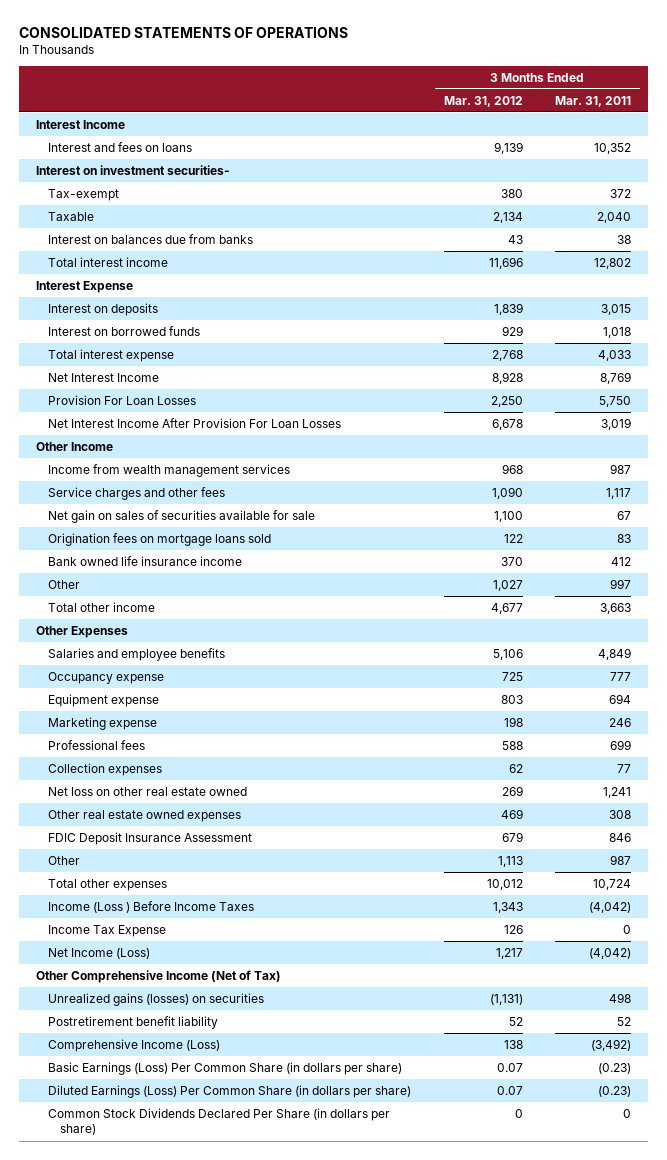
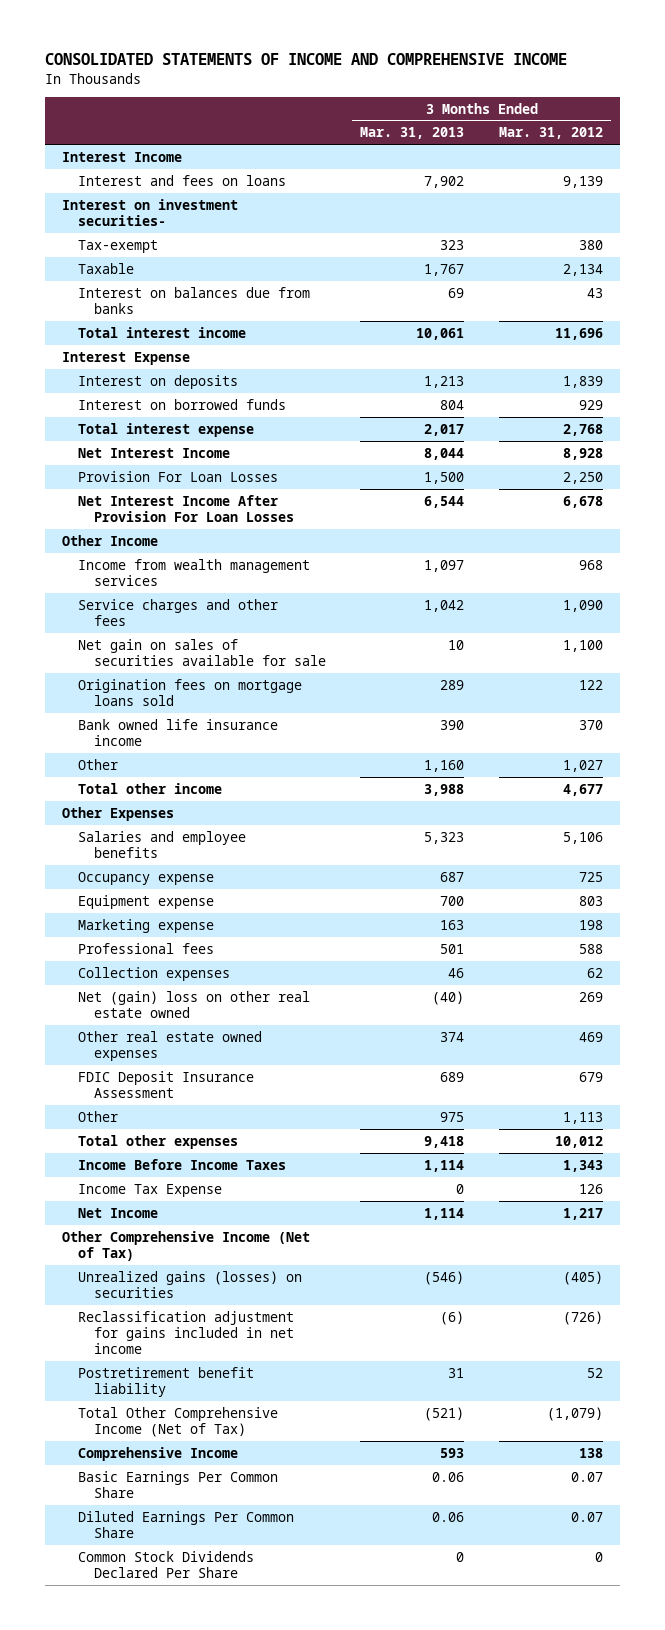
- CONSOLIDATED STATEMENTS OF OPERATIONS
+ CONSOLIDATED STATEMENTS OF INCOME AND COMPREHENSIVE INCOME
- | 3 Months Ended Mar. 31, 2012 | 3 Months Ended Mar. 31, 2011
+ | 3 Months Ended Mar. 31, 2013 | 3 Months Ended Mar. 31, 2012
- Net loss on other real estate owned | 269 | 1,241
+ Net (gain) loss on other real estate owned | (40) | 269
- Income (Loss ) Before Income Taxes | 1,343 | (4,042)
+ Income Before Income Taxes | 1,114 | 1,343
- Net Income (Loss) | 1,217 | (4,042)
+ Net Income | 1,114 | 1,217
- Unrealized gains (losses) on securities | (1,131) | 498
+ Unrealized gains (losses) on securities | (546) | (405)
+ Reclassification adjustment for gains included in net income | (6) | (726)
- Comprehensive Income (Loss) | 138 | (3,492)
- Basic Earnings (Loss) Per Common Share (in dollars per share) | 0.07 | (0.23)
- Diluted Earnings (Loss) Per Common Share (in dollars per share) | 0.07 | (0.23)
- Common Stock Dividends Declared Per Share (in dollars per share) | 0 | 0
+ Total Other Comprehensive Income (Net of Tax) | (521) | (1,079)
+ Comprehensive Income | 593 | 138
+ Basic Earnings Per Common Share | 0.06 | 0.07
+ Diluted Earnings Per Common Share | 0.06 | 0.07
+ Common Stock Dividends Declared Per Share | 0 | 0

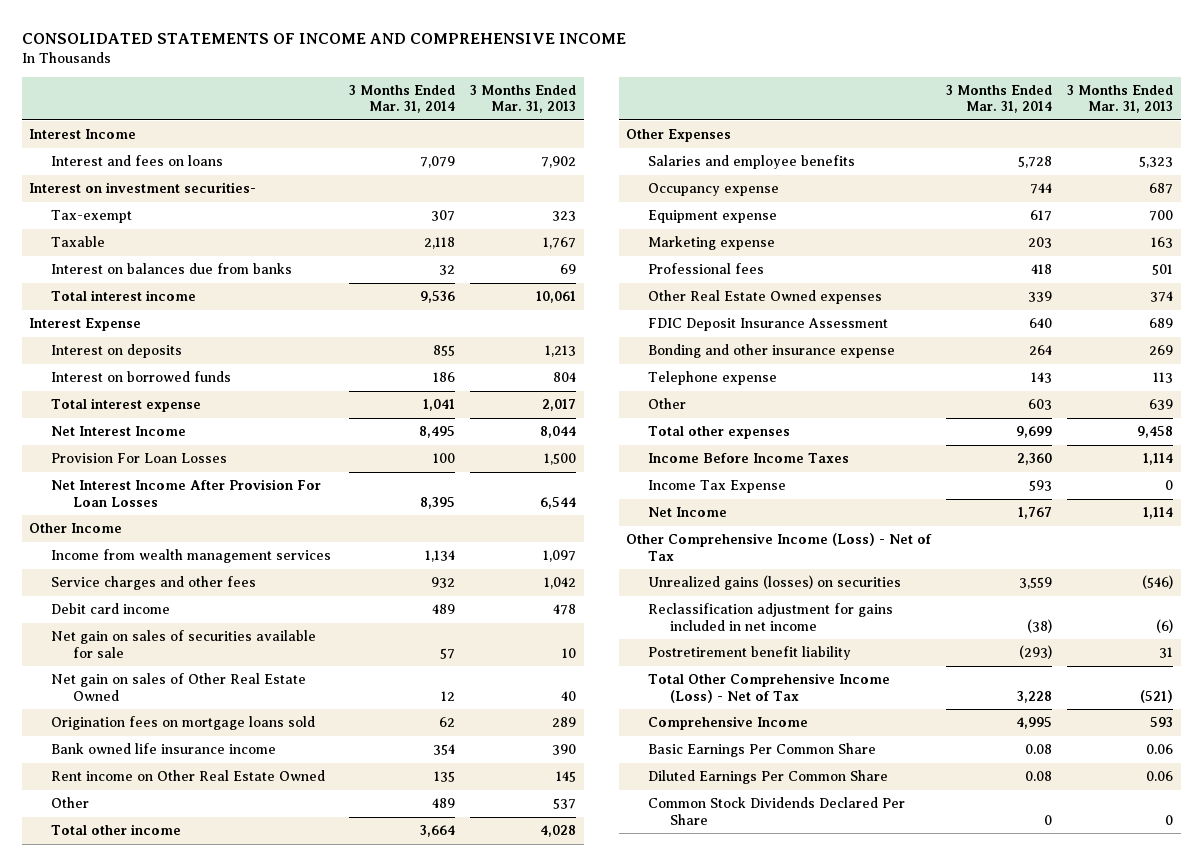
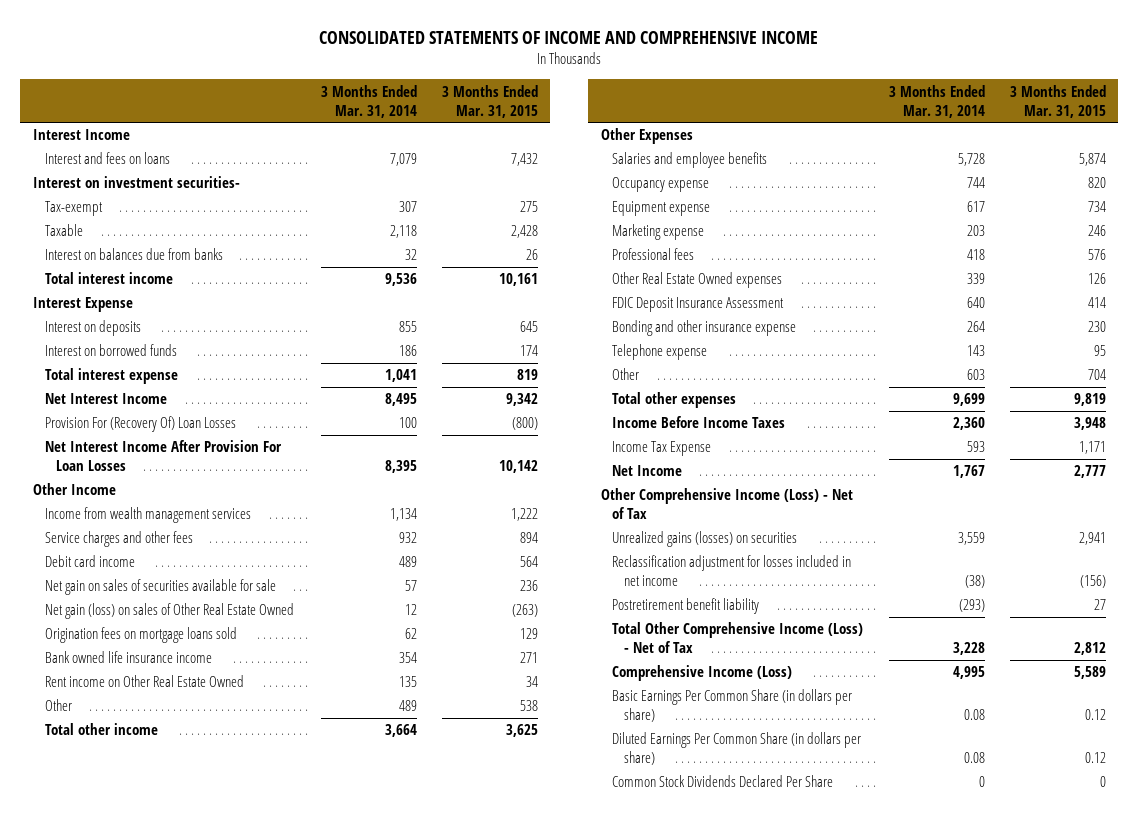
- | 3 Months Ended Mar. 31, 2014 | 3 Months Ended Mar. 31, 2013
+ | 3 Months Ended Mar. 31, 2014 | 3 Months Ended Mar. 31, 2015
- Provision For Loan Losses | 100 | 1,500
+ Provision For (Recovery Of) Loan Losses | 100 | (800)
- Net gain on sales of Other Real Estate Owned | 12 | 40
+ Net gain (loss) on sales of Other Real Estate Owned | 12 | (263)
- Reclassification adjustment for gains included in net income | (38) | (6)
+ Reclassification adjustment for losses included in net income | (38) | (156)
- Comprehensive Income | 4,995 | 593
- Basic Earnings Per Common Share | 0.08 | 0.06
- Diluted Earnings Per Common Share | 0.08 | 0.06
+ Comprehensive Income (Loss) | 4,995 | 5,589
+ Basic Earnings Per Common Share (in dollars per share) | 0.08 | 0.12
+ Diluted Earnings Per Common Share (in dollars per share) | 0.08 | 0.12

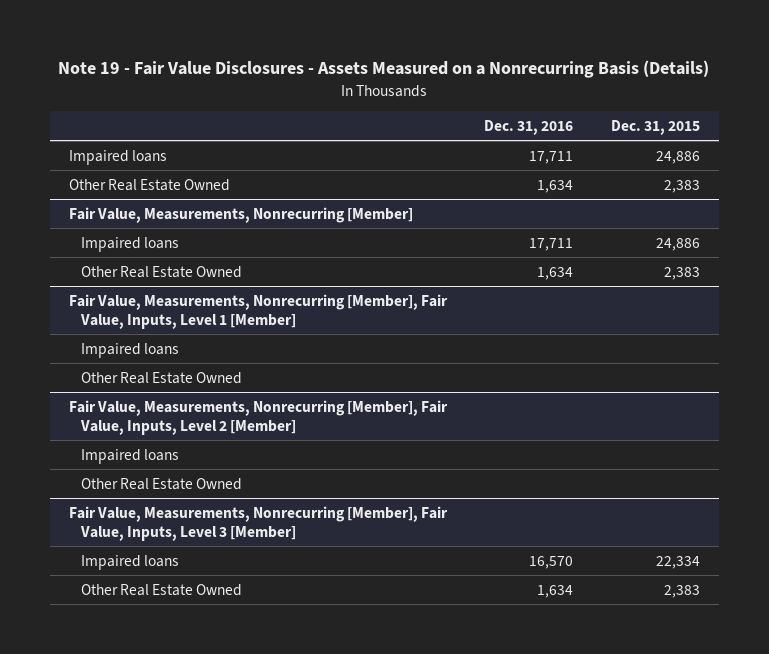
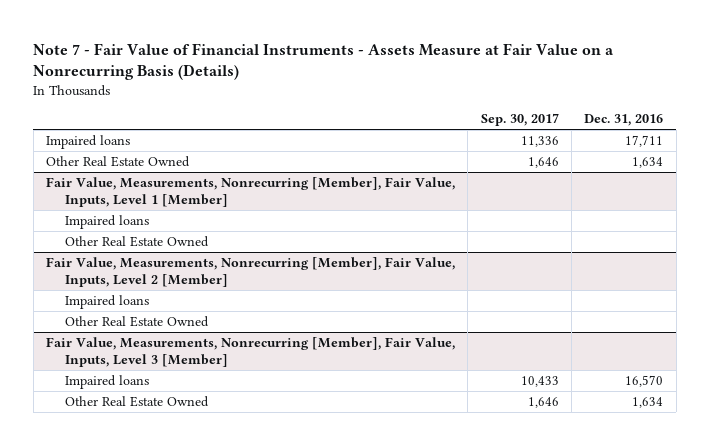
- Note 19 - Fair Value Disclosures - Assets Measured on a Nonrecurring Basis (Details)
+ Note 7 - Fair Value of Financial Instruments - Assets Measure at Fair Value on a Nonrecurring Basis (Details)
- | Dec. 31, 2016 | Dec. 31, 2015
+ | Sep. 30, 2017 | Dec. 31, 2016
- Fair Value, Measurements, Nonrecurring [Member]
- Impaired loans | 17,711 | 24,886
- Other Real Estate Owned | 1,634 | 2,383

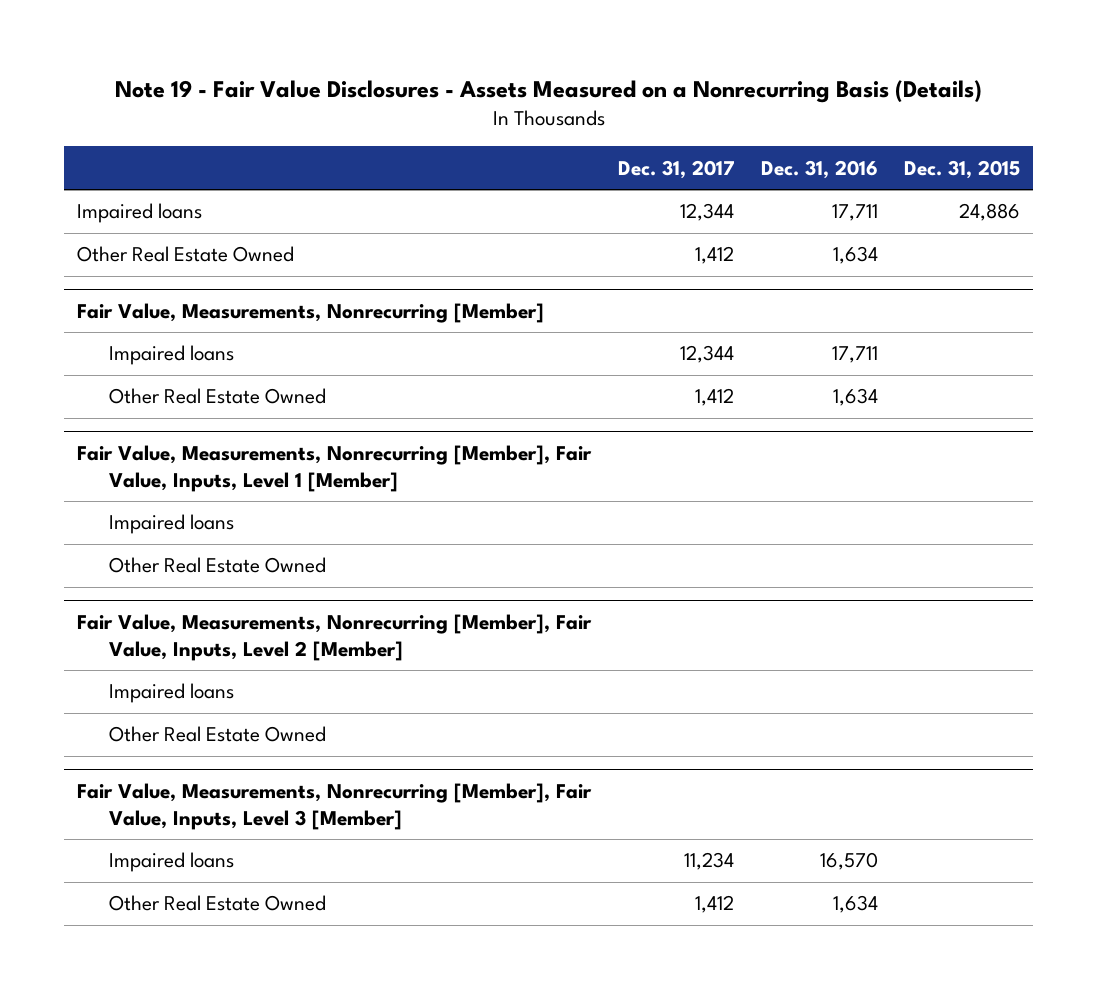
- Note 7 - Fair Value of Financial Instruments - Assets Measure at Fair Value on a Nonrecurring Basis (Details)
+ Note 19 - Fair Value Disclosures - Assets Measured on a Nonrecurring Basis (Details)
- | Sep. 30, 2017 | Dec. 31, 2016
+ | Dec. 31, 2017 | Dec. 31, 2016 | Dec. 31, 2015
+ Fair Value, Measurements, Nonrecurring [Member]
+ Impaired loans | 12,344 | 17,711 |
+ Other Real Estate Owned | 1,412 | 1,634 |

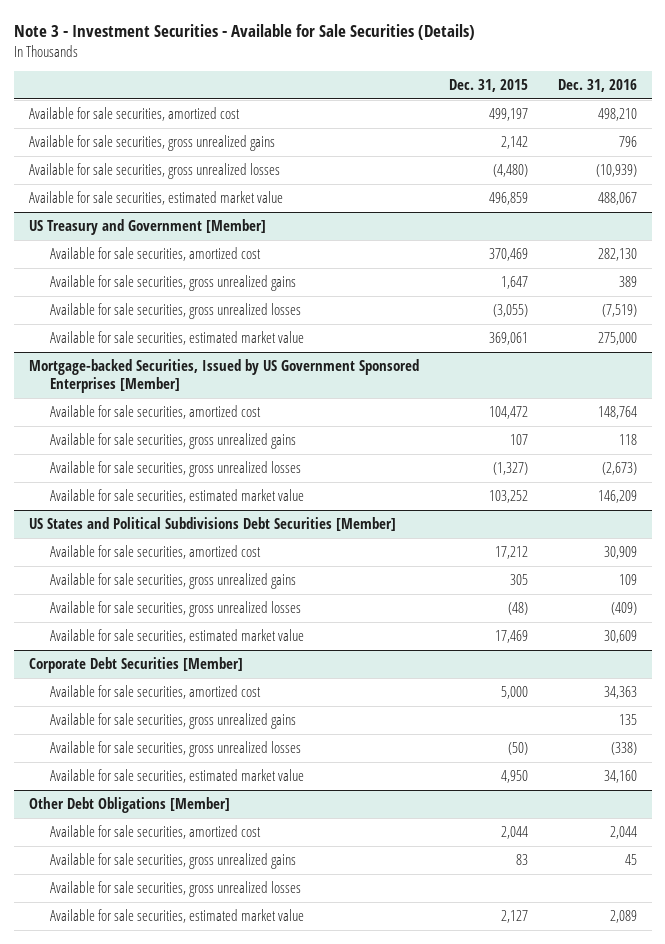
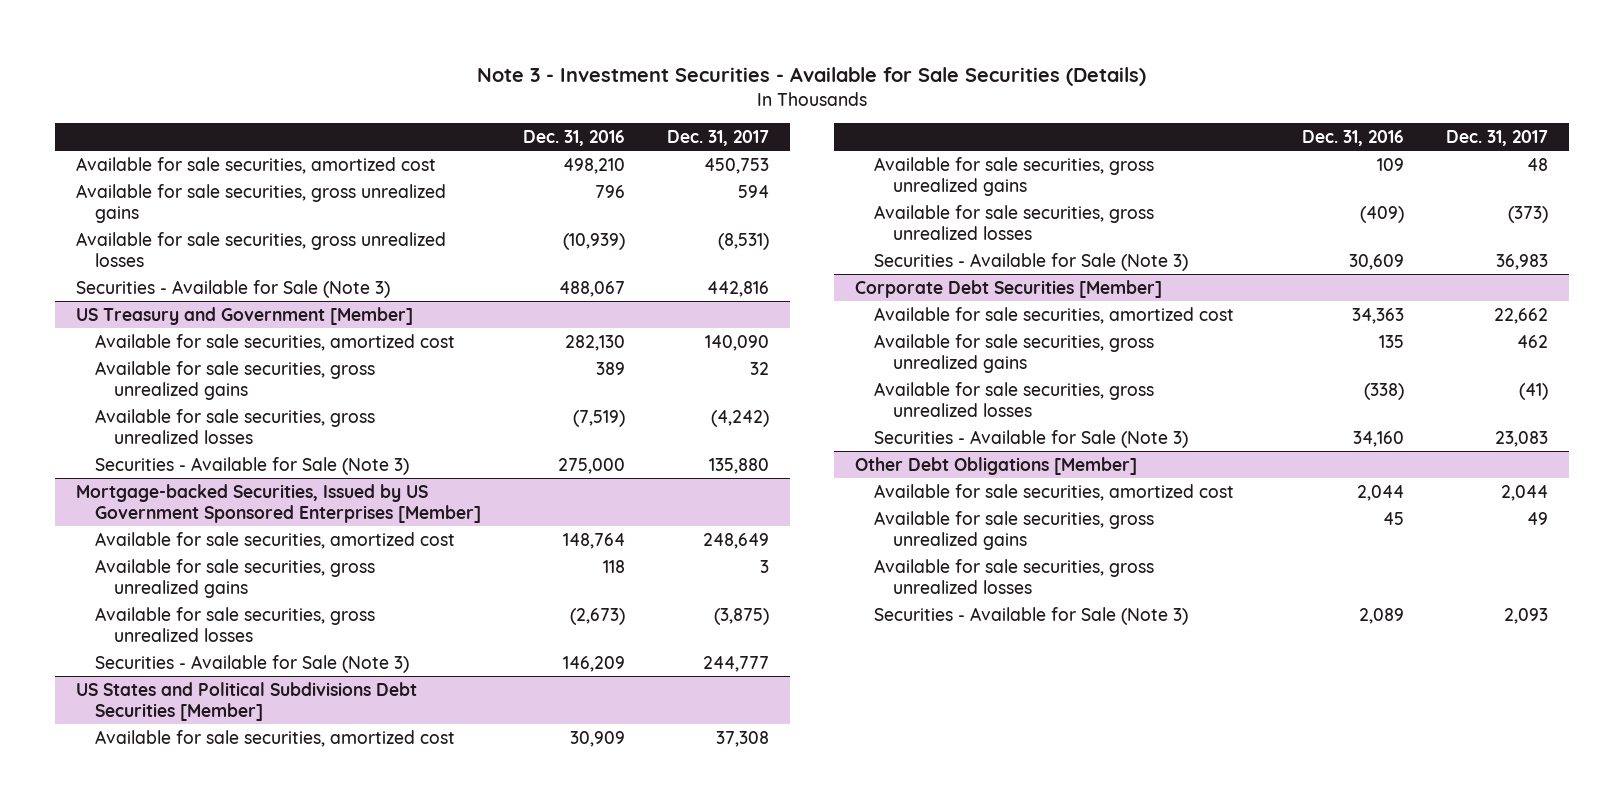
- | Dec. 31, 2015 | Dec. 31, 2016
+ | Dec. 31, 2016 | Dec. 31, 2017
- Available for sale securities, estimated market value | 496,859 | 488,067
+ Securities - Available for Sale (Note 3) | 488,067 | 442,816
@ US Treasury and Government [Member]
- Available for sale securities, estimated market value | 369,061 | 275,000
+ Securities - Available for Sale (Note 3) | 275,000 | 135,880
@ Mortgage-backed Securities, Issued by US Government Sponsored Enterprises [Member]
- Available for sale securities, estimated market value | 103,252 | 146,209
+ Securities - Available for Sale (Note 3) | 146,209 | 244,777
@ US States and Political Subdivisions Debt Securities [Member]
- Available for sale securities, estimated market value | 17,469 | 30,609
+ Securities - Available for Sale (Note 3) | 30,609 | 36,983
@ Corporate Debt Securities [Member]
- Available for sale securities, estimated market value | 4,950 | 34,160
+ Securities - Available for Sale (Note 3) | 34,160 | 23,083
@ Other Debt Obligations [Member]
- Available for sale securities, estimated market value | 2,127 | 2,089
+ Securities - Available for Sale (Note 3) | 2,089 | 2,093

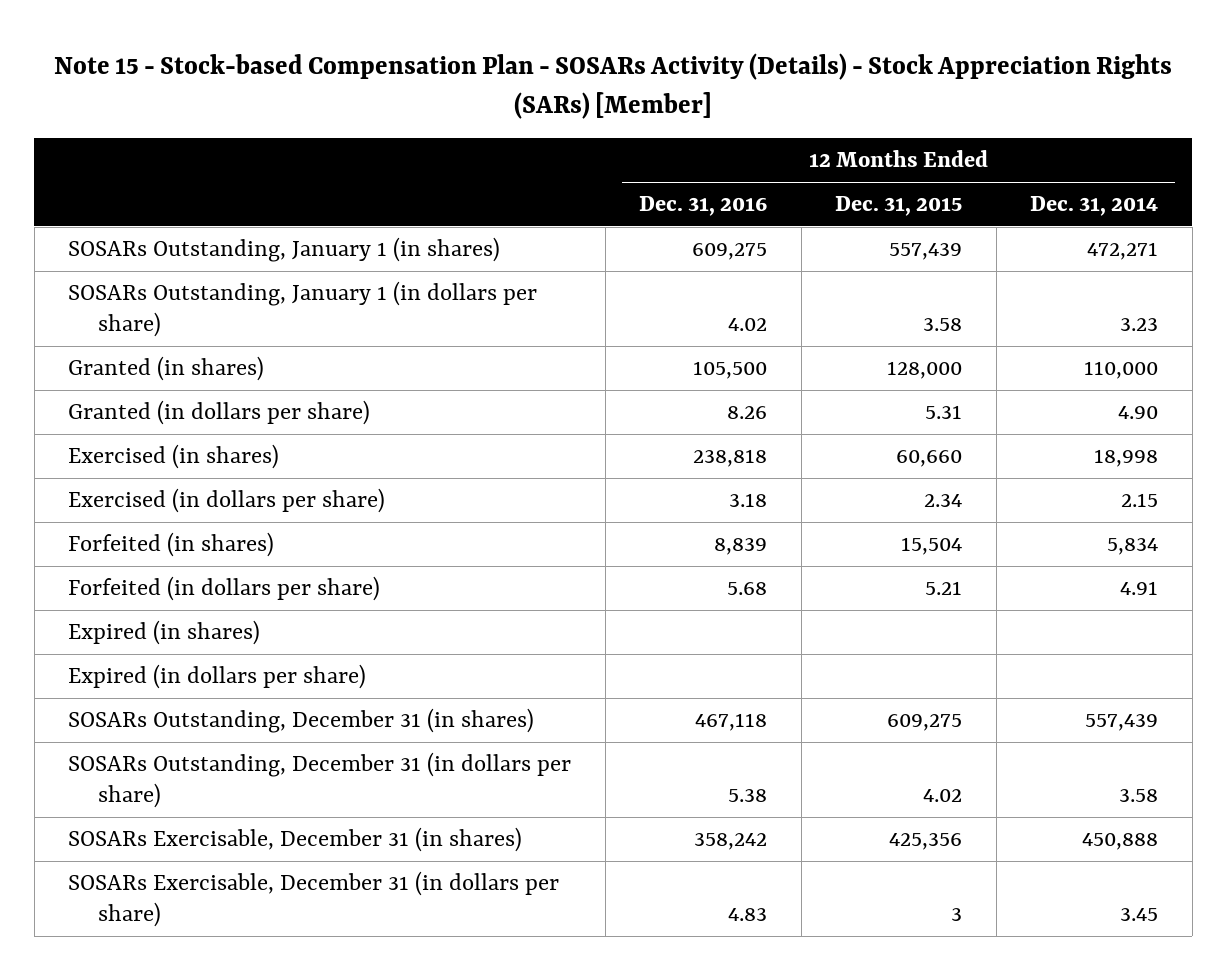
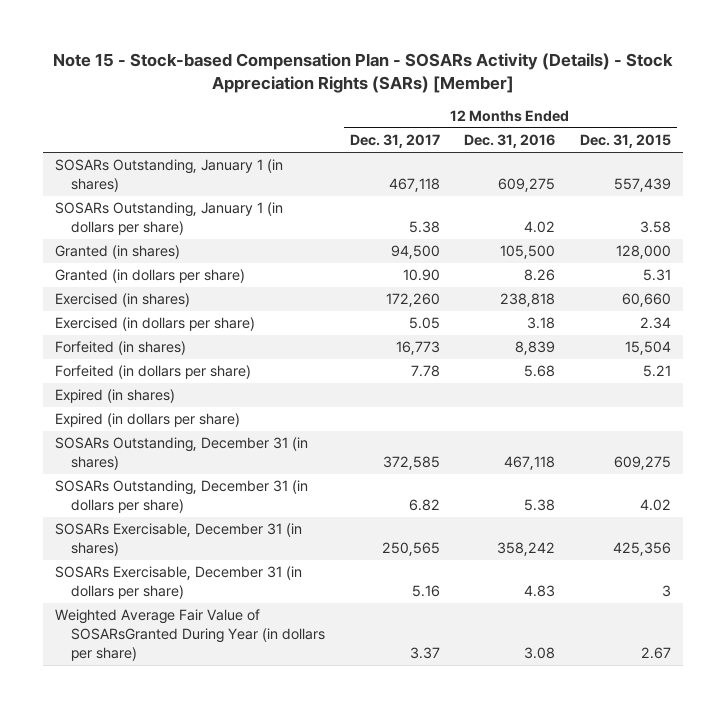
- | 12 Months Ended Dec. 31, 2016 | 12 Months Ended Dec. 31, 2015 | 12 Months Ended Dec. 31, 2014
+ | 12 Months Ended Dec. 31, 2017 | 12 Months Ended Dec. 31, 2016 | 12 Months Ended Dec. 31, 2015
+ Weighted Average Fair Value of SOSARsGranted During Year (in dollars per share) | 3.37 | 3.08 | 2.67

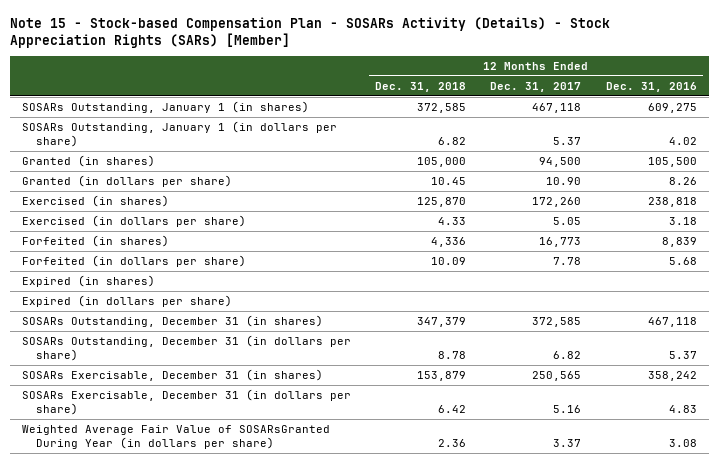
- | 12 Months Ended Dec. 31, 2017 | 12 Months Ended Dec. 31, 2016 | 12 Months Ended Dec. 31, 2015
+ | 12 Months Ended Dec. 31, 2018 | 12 Months Ended Dec. 31, 2017 | 12 Months Ended Dec. 31, 2016
- SOSARs Outstanding, January 1 (in dollars per share) | 5.38 | 4.02 | 3.58
+ SOSARs Outstanding, January 1 (in dollars per share) | 6.82 | 5.37 | 4.02
- SOSARs Outstanding, December 31 (in dollars per share) | 6.82 | 5.38 | 4.02
+ SOSARs Outstanding, December 31 (in dollars per share) | 8.78 | 6.82 | 5.37

